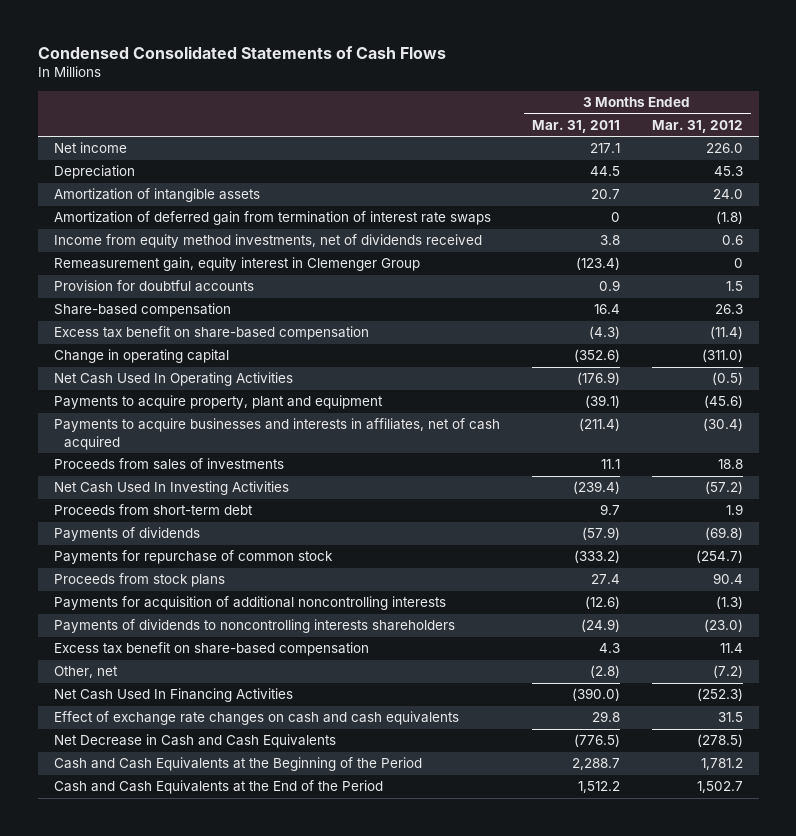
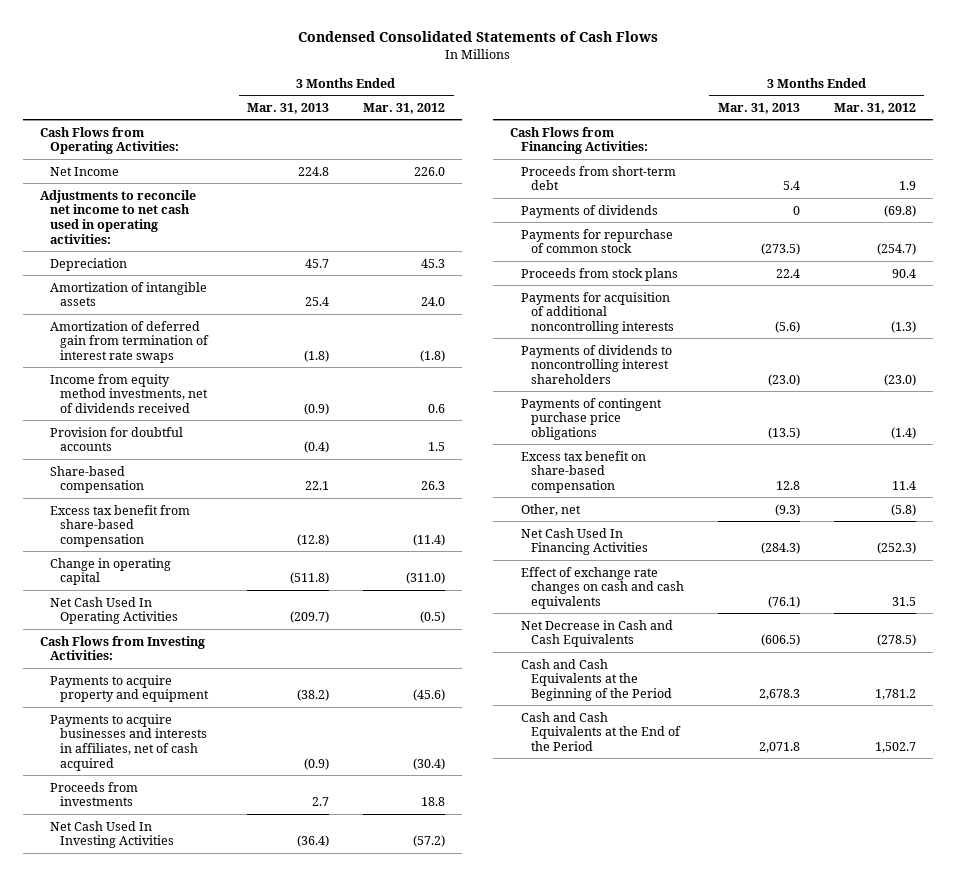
- | 3 Months Ended Mar. 31, 2011 | 3 Months Ended Mar. 31, 2012
+ | 3 Months Ended Mar. 31, 2013 | 3 Months Ended Mar. 31, 2012
- Net income | 217.1 | 226.0
+ Cash Flows from Operating Activities:
+ Net Income | 224.8 | 226.0
+ Adjustments to reconcile net income to net cash used in operating activities:
- Remeasurement gain, equity interest in Clemenger Group | (123.4) | 0
- Excess tax benefit on share-based compensation | (4.3) | (11.4)
+ Excess tax benefit from share-based compensation | (12.8) | (11.4)
- Payments to acquire property, plant and equipment | (39.1) | (45.6)
+ Cash Flows from Investing Activities:
+ Payments to acquire property and equipment | (38.2) | (45.6)
- Proceeds from sales of investments | 11.1 | 18.8
+ Proceeds from investments | 2.7 | 18.8
+ Cash Flows from Financing Activities:
- Payments of dividends to noncontrolling interests shareholders | (24.9) | (23.0)
+ Payments of dividends to noncontrolling interest shareholders | (23.0) | (23.0)
+ Payments of contingent purchase price obligations | (13.5) | (1.4)
- Other, net | (2.8) | (7.2)
+ Other, net | (9.3) | (5.8)

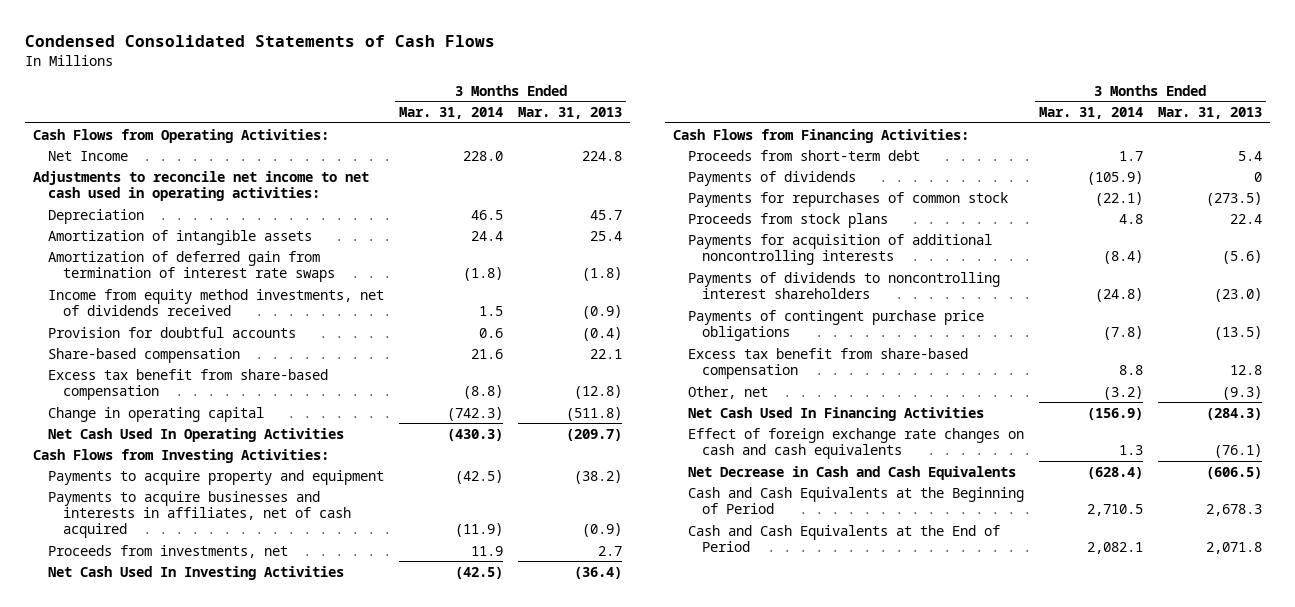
- | 3 Months Ended Mar. 31, 2013 | 3 Months Ended Mar. 31, 2012
+ | 3 Months Ended Mar. 31, 2014 | 3 Months Ended Mar. 31, 2013
- Proceeds from investments | 2.7 | 18.8
+ Proceeds from investments, net | 11.9 | 2.7
- Payments for repurchase of common stock | (273.5) | (254.7)
+ Payments for repurchases of common stock | (22.1) | (273.5)
- Excess tax benefit on share-based compensation | 12.8 | 11.4
+ Excess tax benefit from share-based compensation | 8.8 | 12.8
- Effect of exchange rate changes on cash and cash equivalents | (76.1) | 31.5
+ Effect of foreign exchange rate changes on cash and cash equivalents | 1.3 | (76.1)
- Cash and Cash Equivalents at the Beginning of the Period | 2,678.3 | 1,781.2
- Cash and Cash Equivalents at the End of the Period | 2,071.8 | 1,502.7
+ Cash and Cash Equivalents at the Beginning of Period | 2,710.5 | 2,678.3
+ Cash and Cash Equivalents at the End of Period | 2,082.1 | 2,071.8

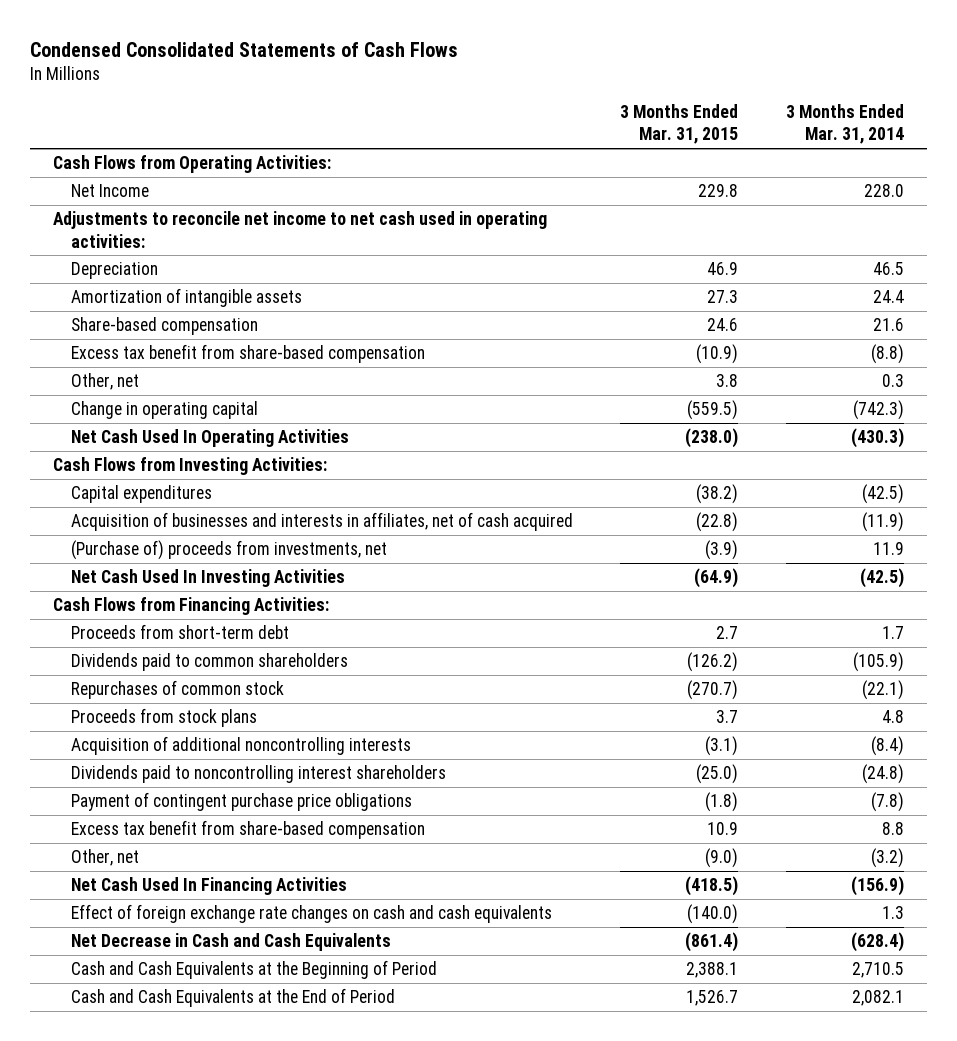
- | 3 Months Ended Mar. 31, 2014 | 3 Months Ended Mar. 31, 2013
+ | 3 Months Ended Mar. 31, 2015 | 3 Months Ended Mar. 31, 2014
- Amortization of deferred gain from termination of interest rate swaps | (1.8) | (1.8)
- Income from equity method investments, net of dividends received | 1.5 | (0.9)
- Provision for doubtful accounts | 0.6 | (0.4)
+ Other, net | 3.8 | 0.3
- Payments to acquire property and equipment | (42.5) | (38.2)
- Payments to acquire businesses and interests in affiliates, net of cash acquired | (11.9) | (0.9)
- Proceeds from investments, net | 11.9 | 2.7
+ Capital expenditures | (38.2) | (42.5)
+ Acquisition of businesses and interests in affiliates, net of cash acquired | (22.8) | (11.9)
+ (Purchase of) proceeds from investments, net | (3.9) | 11.9
- Payments of dividends | (105.9) | 0
- Payments for repurchases of common stock | (22.1) | (273.5)
+ Dividends paid to common shareholders | (126.2) | (105.9)
+ Repurchases of common stock | (270.7) | (22.1)
- Payments for acquisition of additional noncontrolling interests | (8.4) | (5.6)
- Payments of dividends to noncontrolling interest shareholders | (24.8) | (23.0)
- Payments of contingent purchase price obligations | (7.8) | (13.5)
+ Acquisition of additional noncontrolling interests | (3.1) | (8.4)
+ Dividends paid to noncontrolling interest shareholders | (25.0) | (24.8)
+ Payment of contingent purchase price obligations | (1.8) | (7.8)

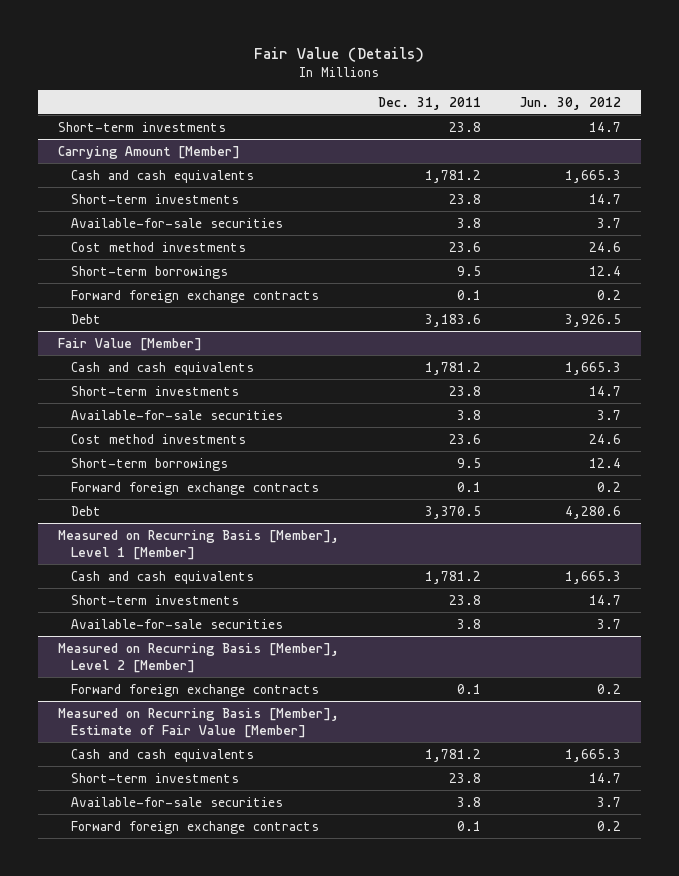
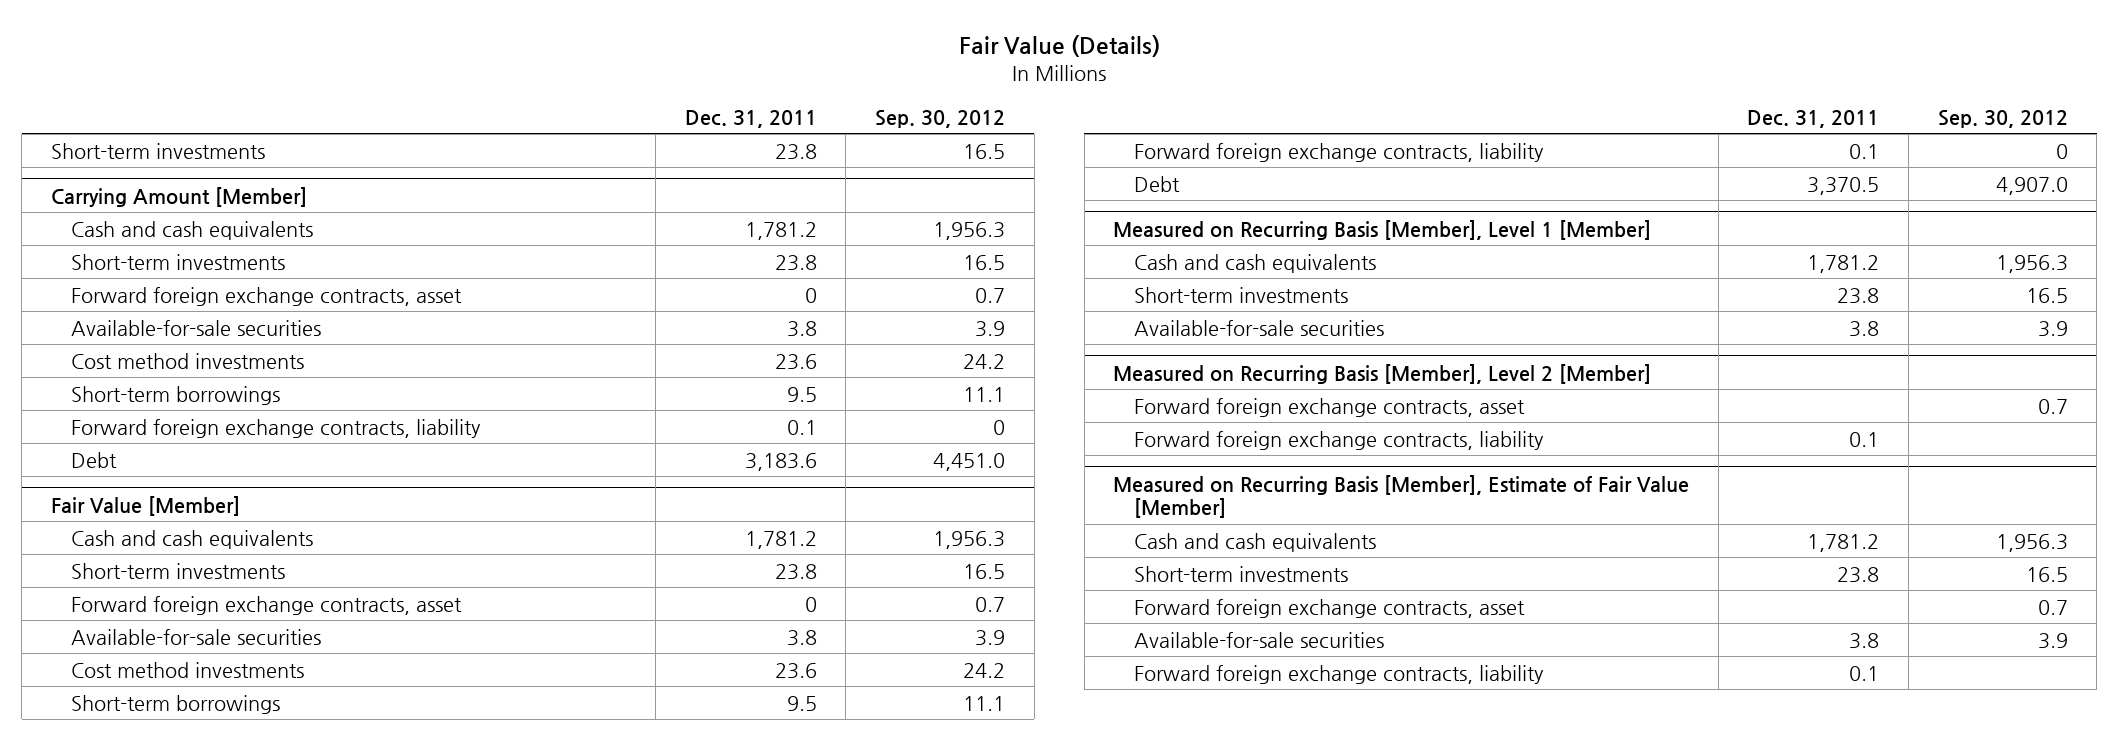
- | Dec. 31, 2011 | Jun. 30, 2012
+ | Dec. 31, 2011 | Sep. 30, 2012
@ Carrying Amount [Member]
+ Forward foreign exchange contracts, asset | 0 | 0.7
- Forward foreign exchange contracts | 0.1 | 0.2
+ Forward foreign exchange contracts, liability | 0.1 | 0
@ Fair Value [Member]
+ Forward foreign exchange contracts, asset | 0 | 0.7
- Forward foreign exchange contracts | 0.1 | 0.2
+ Forward foreign exchange contracts, liability | 0.1 | 0
@ Measured on Recurring Basis [Member], Level 2 [Member]
- Forward foreign exchange contracts | 0.1 | 0.2
+ Forward foreign exchange contracts, asset | | 0.7
+ Forward foreign exchange contracts, liability | 0.1 |
@ Measured on Recurring Basis [Member], Estimate of Fair Value [Member]
+ Forward foreign exchange contracts, asset | | 0.7
- Forward foreign exchange contracts | 0.1 | 0.2
+ Forward foreign exchange contracts, liability | 0.1 |

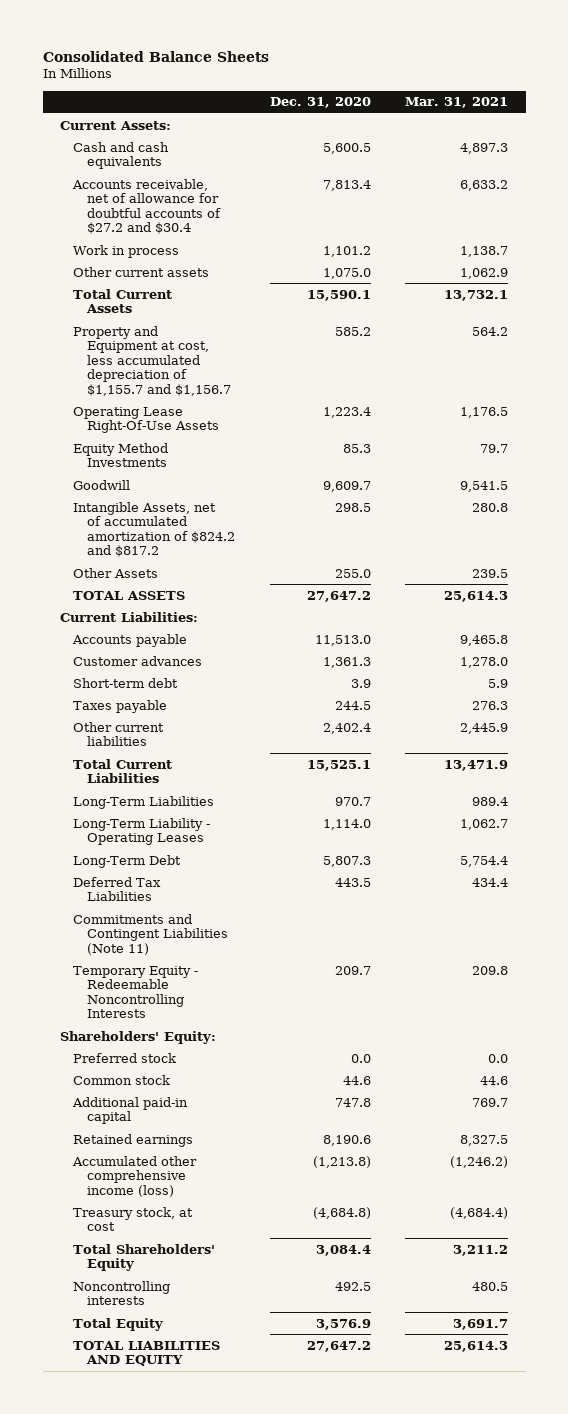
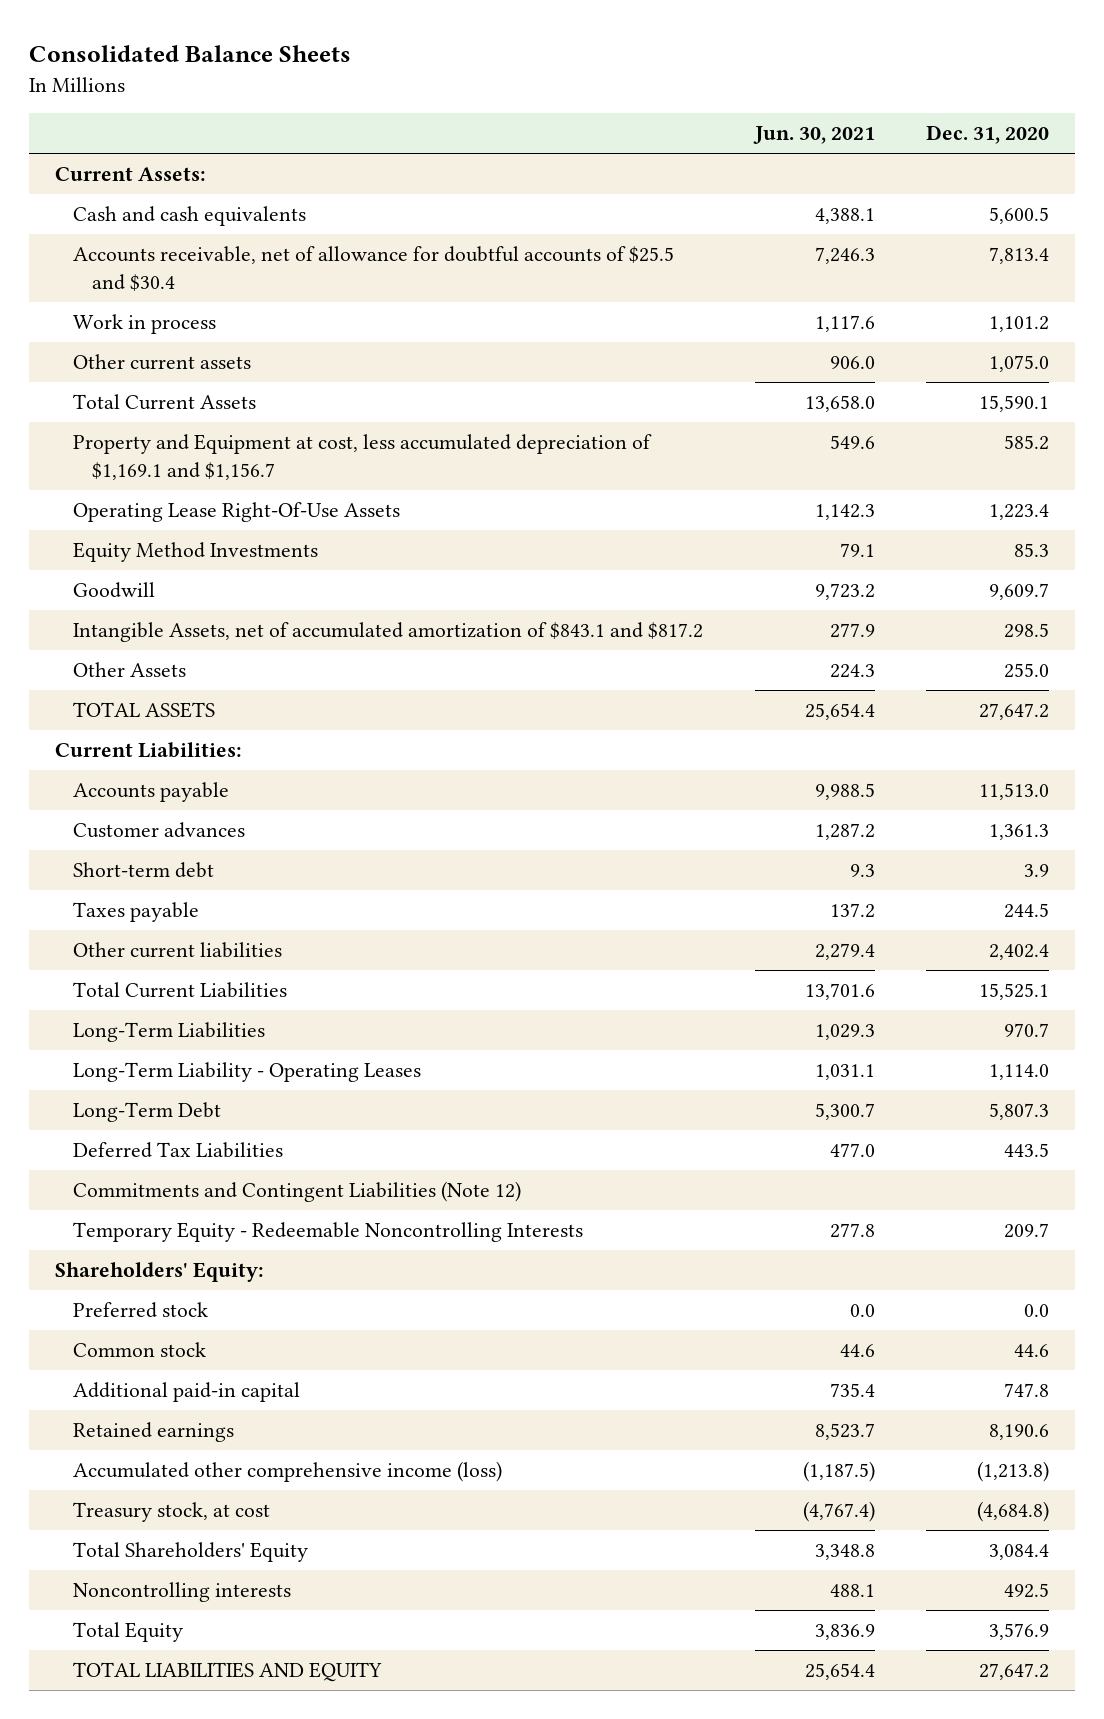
- | Dec. 31, 2020 | Mar. 31, 2021
+ | Jun. 30, 2021 | Dec. 31, 2020
- Accounts receivable, net of allowance for doubtful accounts of $27.2 and $30.4 | 7,813.4 | 6,633.2
+ Accounts receivable, net of allowance for doubtful accounts of $25.5 and $30.4 | 7,246.3 | 7,813.4
- Property and Equipment at cost, less accumulated depreciation of $1,155.7 and $1,156.7 | 585.2 | 564.2
+ Property and Equipment at cost, less accumulated depreciation of $1,169.1 and $1,156.7 | 549.6 | 585.2
- Intangible Assets, net of accumulated amortization of $824.2 and $817.2 | 298.5 | 280.8
+ Intangible Assets, net of accumulated amortization of $843.1 and $817.2 | 277.9 | 298.5
- Commitments and Contingent Liabilities (Note 11)
+ Commitments and Contingent Liabilities (Note 12)

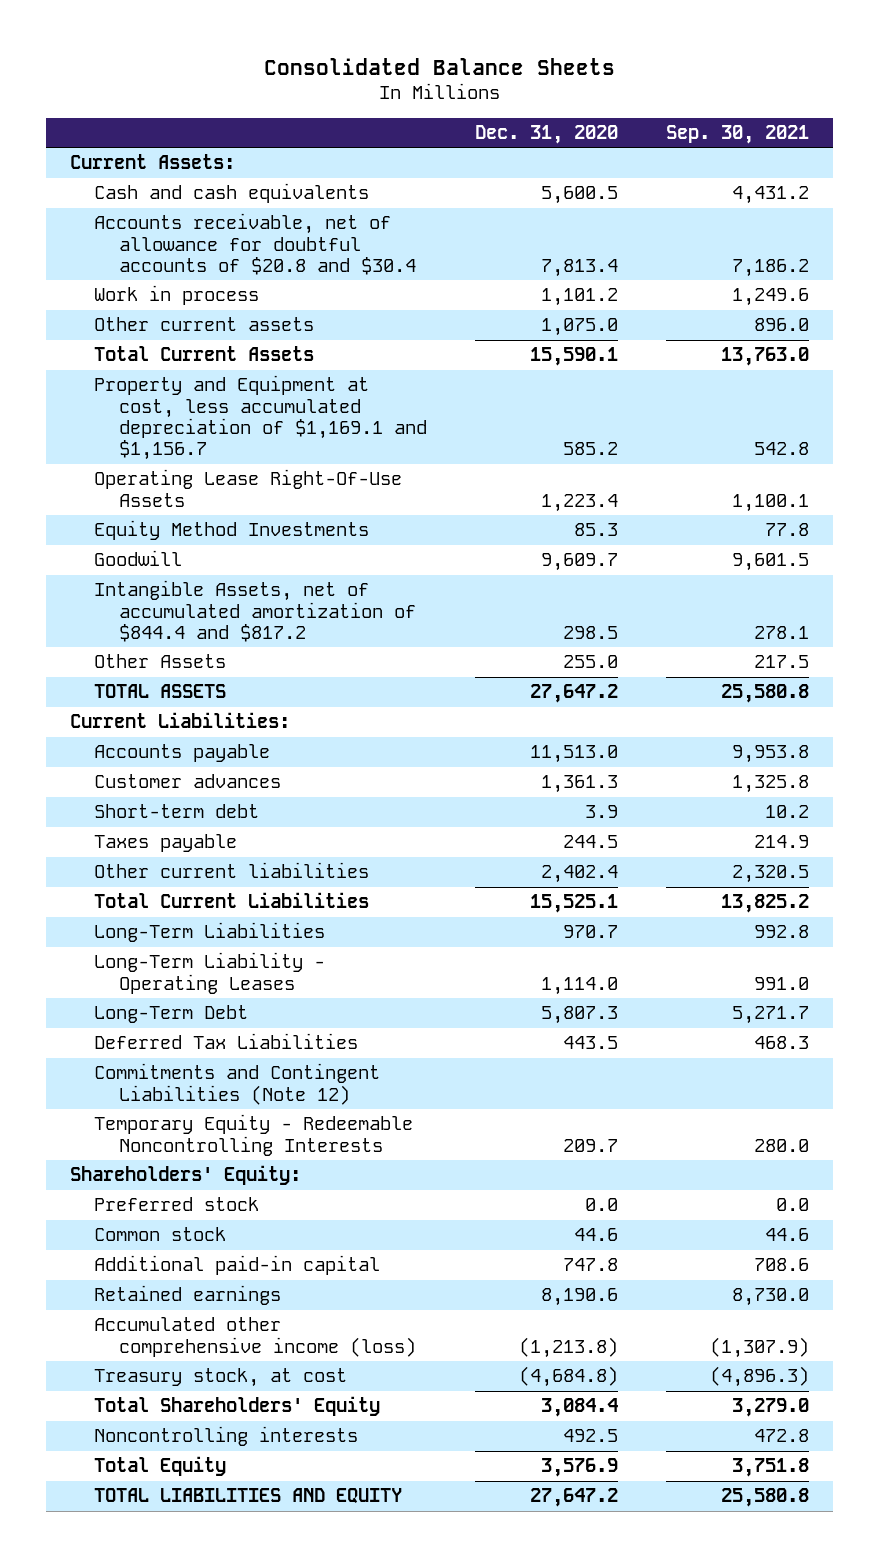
- | Jun. 30, 2021 | Dec. 31, 2020
+ | Dec. 31, 2020 | Sep. 30, 2021
- Accounts receivable, net of allowance for doubtful accounts of $25.5 and $30.4 | 7,246.3 | 7,813.4
+ Accounts receivable, net of allowance for doubtful accounts of $20.8 and $30.4 | 7,813.4 | 7,186.2
- Intangible Assets, net of accumulated amortization of $843.1 and $817.2 | 277.9 | 298.5
+ Intangible Assets, net of accumulated amortization of $844.4 and $817.2 | 298.5 | 278.1

